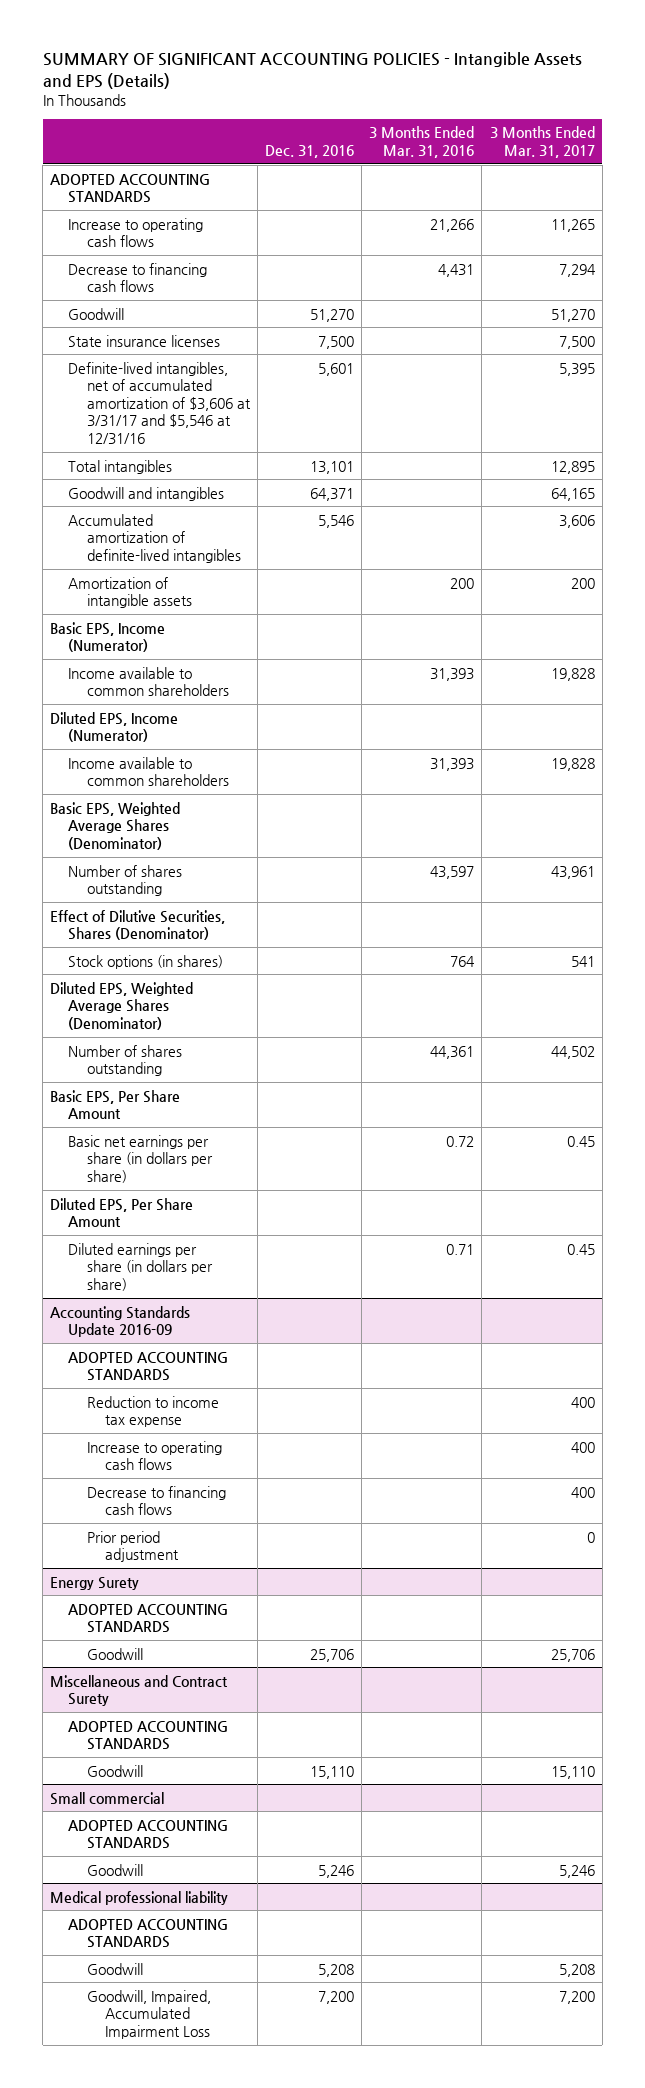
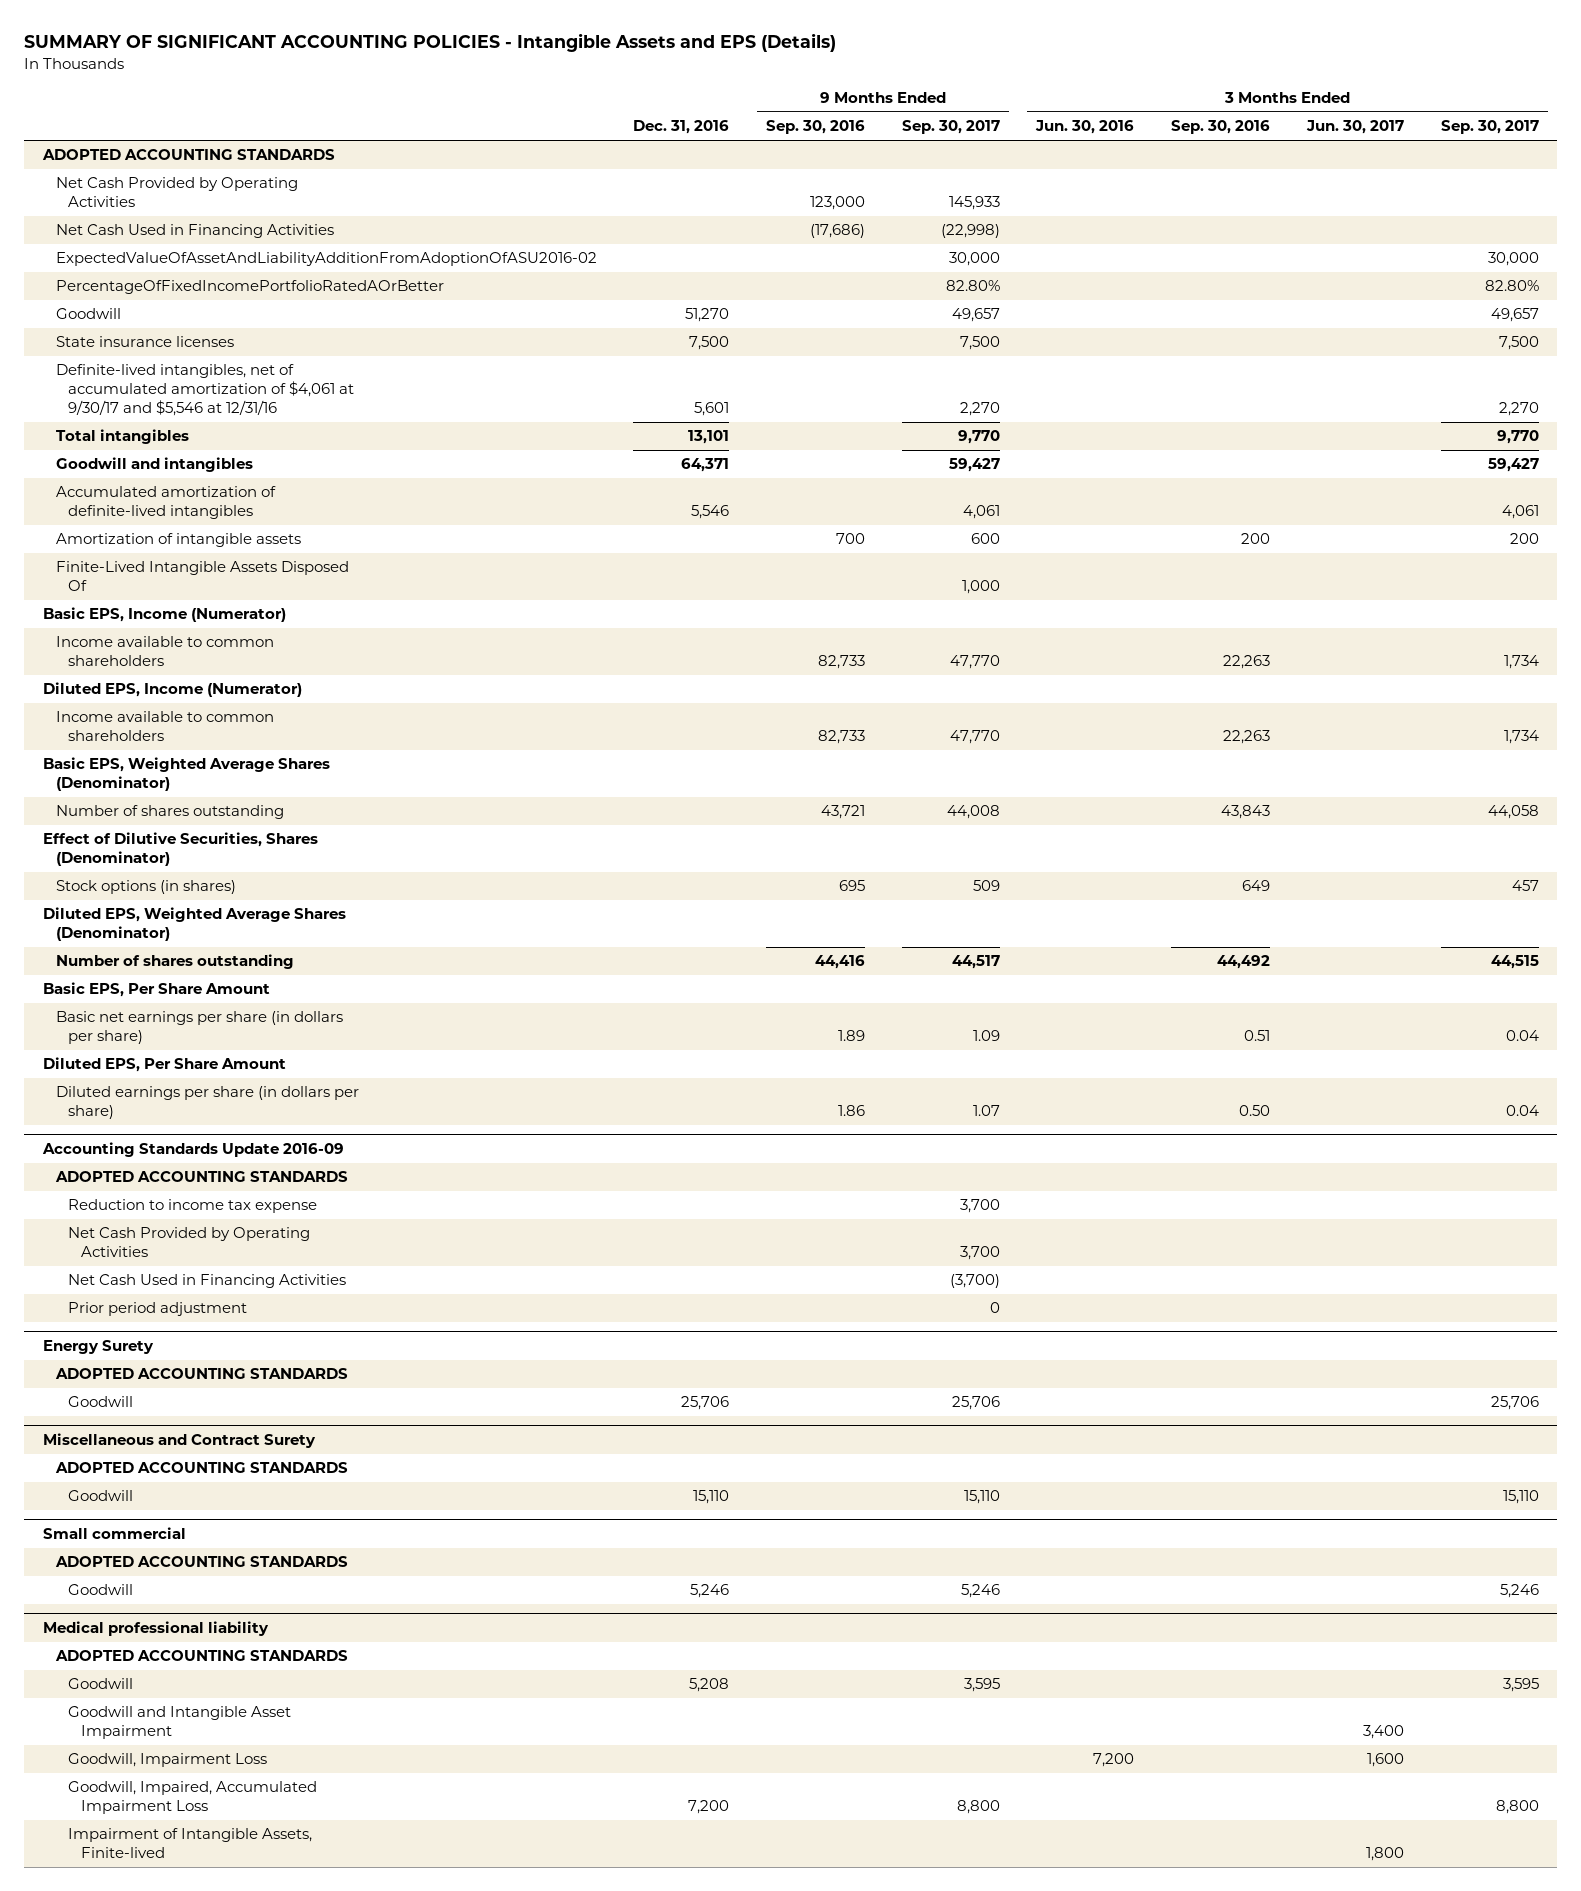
- | Dec. 31, 2016 | 3 Months Ended Mar. 31, 2016 | 3 Months Ended Mar. 31, 2017
+ | Dec. 31, 2016 | 9 Months Ended Sep. 30, 2016 | 9 Months Ended Sep. 30, 2017 | 3 Months Ended Jun. 30, 2016 | 3 Months Ended Sep. 30, 2016 | 3 Months Ended Jun. 30, 2017 | 3 Months Ended Sep. 30, 2017
- Increase to operating cash flows | | 21,266 | 11,265
- Decrease to financing cash flows | | 4,431 | 7,294
+ Net Cash Provided by Operating Activities | | 123,000 | 145,933 | | | |
+ Net Cash Used in Financing Activities | | (17,686) | (22,998) | | | |
+ ExpectedValueOfAssetAndLiabilityAdditionFromAdoptionOfASU2016-02 | | | 30,000 | | | | 30,000
+ PercentageOfFixedIncomePortfolioRatedAOrBetter | | | 82.80% | | | | 82.80%
- Definite-lived intangibles, net of accumulated amortization of $3,606 at 3/31/17 and $5,546 at 12/31/16 | 5,601 | | 5,395
+ Definite-lived intangibles, net of accumulated amortization of $4,061 at 9/30/17 and $5,546 at 12/31/16 | 5,601 | | 2,270 | | | | 2,270
+ Finite-Lived Intangible Assets Disposed Of | | | 1,000 | | | |
@ Accounting Standards Update 2016-09
- Increase to operating cash flows | | | 400
- Decrease to financing cash flows | | | 400
+ Net Cash Provided by Operating Activities | | | 3,700 | | | |
+ Net Cash Used in Financing Activities | | | (3,700) | | | |
@ Medical professional liability
+ Goodwill and Intangible Asset Impairment | | | | | | 3,400 |
+ Goodwill, Impairment Loss | | | | 7,200 | | 1,600 |
+ Impairment of Intangible Assets, Finite-lived | | | | | | 1,800 |

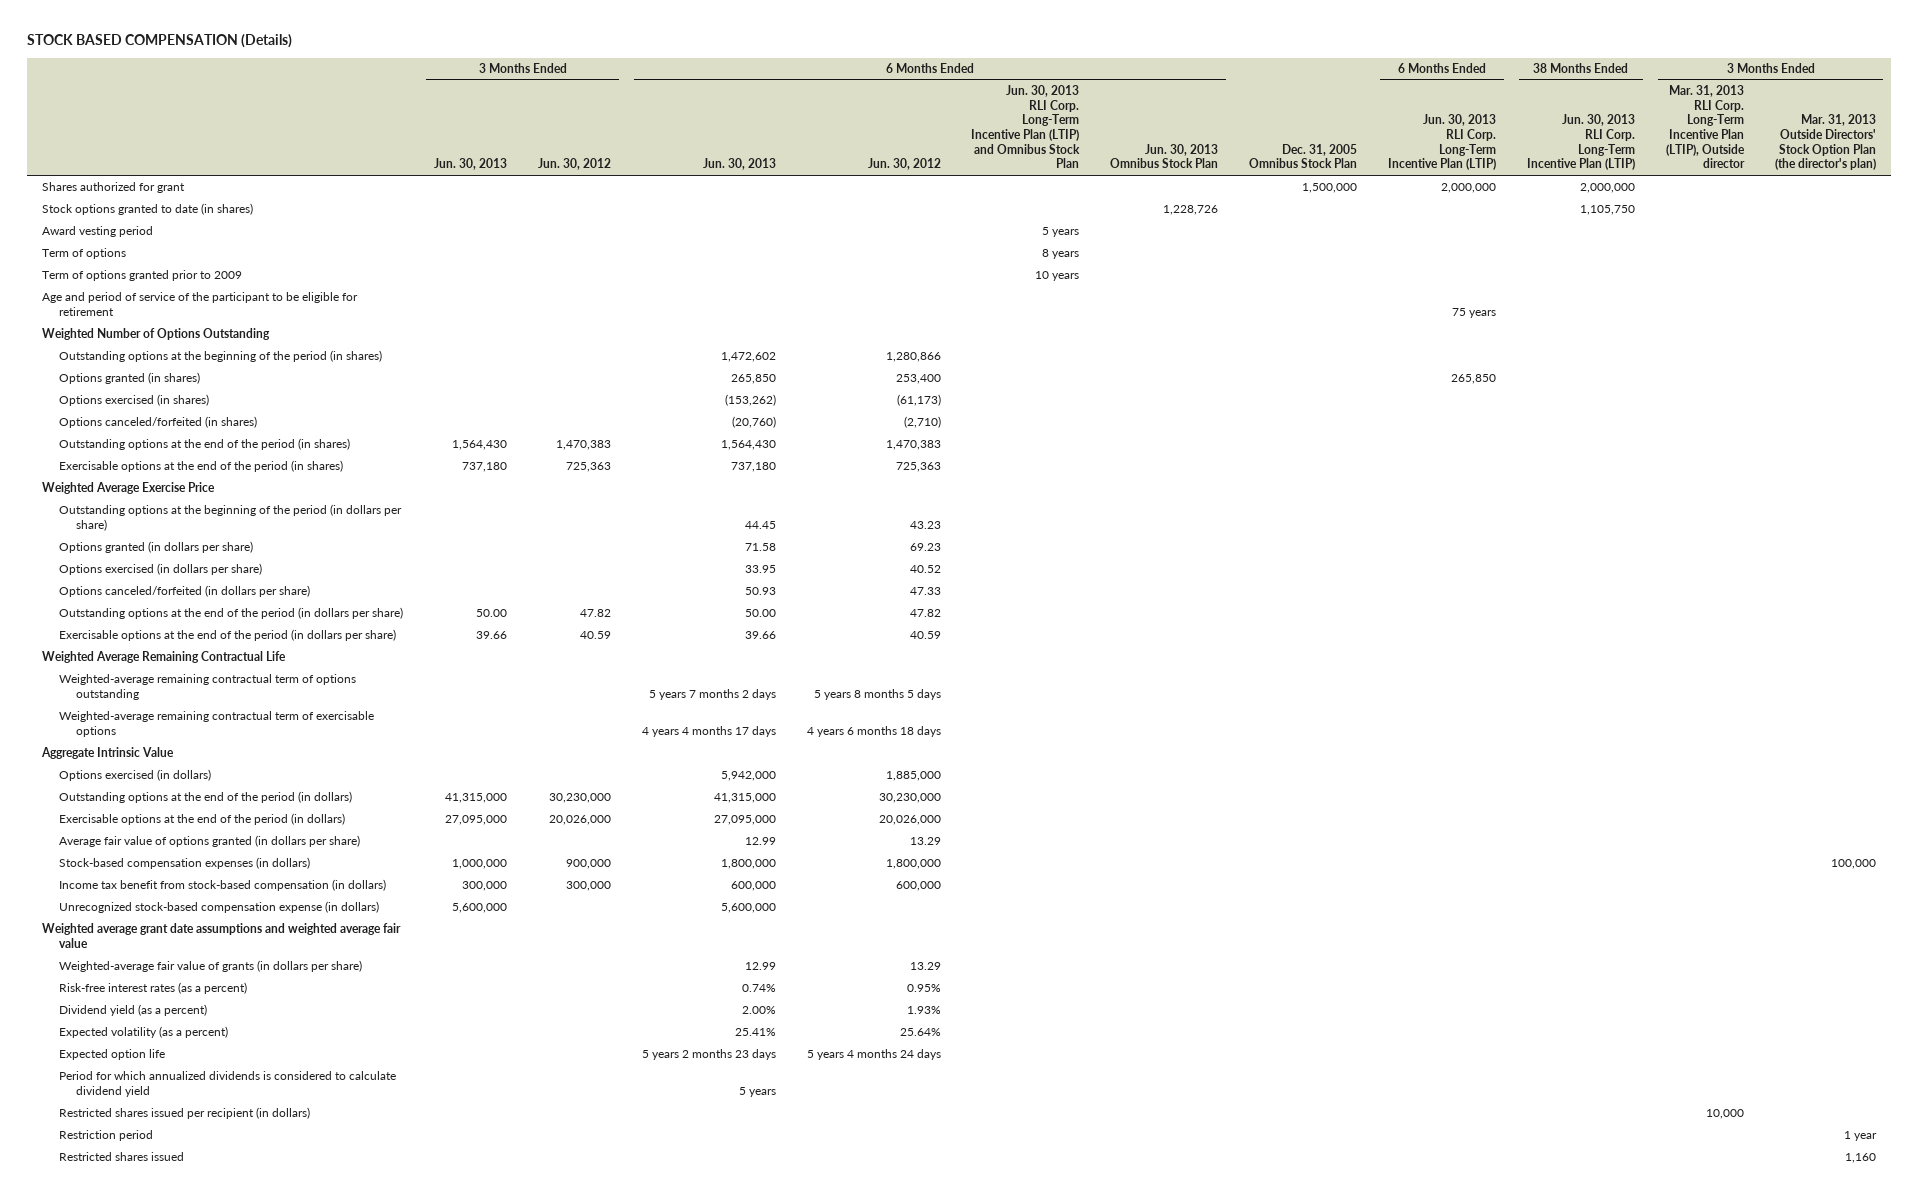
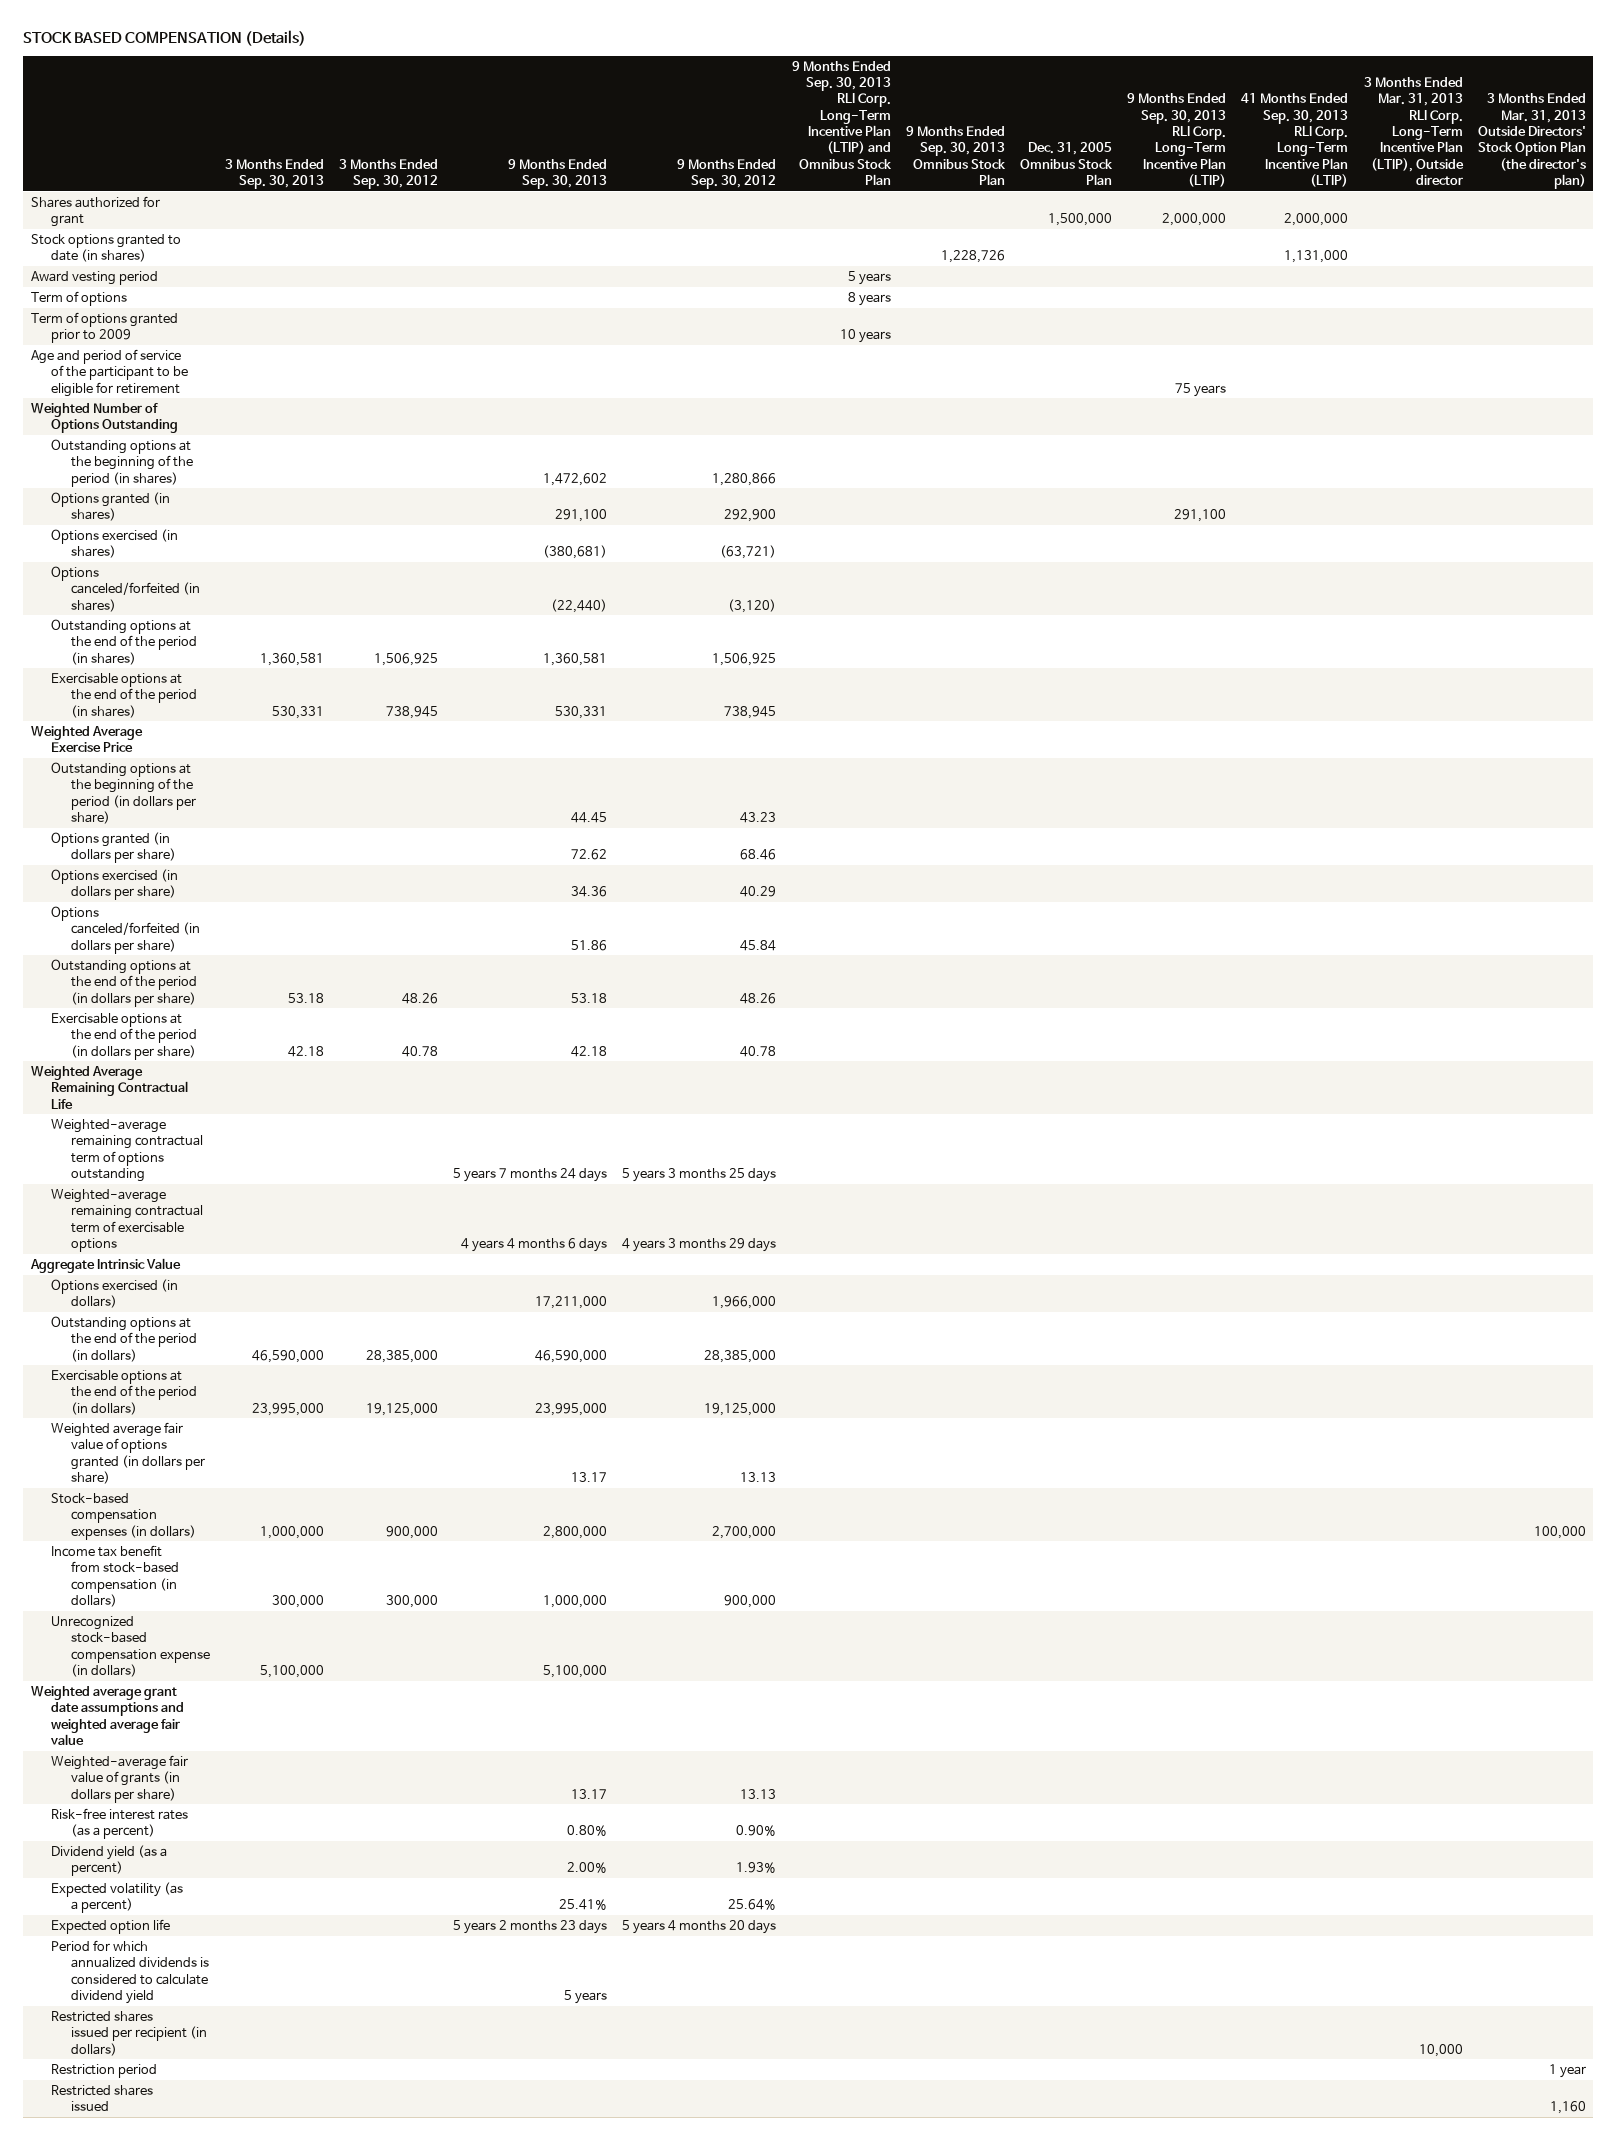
- | 3 Months Ended Jun. 30, 2013 | 3 Months Ended Jun. 30, 2012 | 6 Months Ended Jun. 30, 2013 | 6 Months Ended Jun. 30, 2012 | 6 Months Ended Jun. 30, 2013 RLI Corp. Long-Term Incentive Plan (LTIP) and Omnibus Stock Plan | 6 Months Ended Jun. 30, 2013 Omnibus Stock Plan | Dec. 31, 2005 Omnibus Stock Plan | 6 Months Ended Jun. 30, 2013 RLI Corp. Long-Term Incentive Plan (LTIP) | 38 Months Ended Jun. 30, 2013 RLI Corp. Long-Term Incentive Plan (LTIP) | 3 Months Ended Mar. 31, 2013 RLI Corp. Long-Term Incentive Plan (LTIP), Outside director | 3 Months Ended Mar. 31, 2013 Outside Directors' Stock Option Plan (the director's plan)
+ | 3 Months Ended Sep. 30, 2013 | 3 Months Ended Sep. 30, 2012 | 9 Months Ended Sep. 30, 2013 | 9 Months Ended Sep. 30, 2012 | 9 Months Ended Sep. 30, 2013 RLI Corp. Long-Term Incentive Plan (LTIP) and Omnibus Stock Plan | 9 Months Ended Sep. 30, 2013 Omnibus Stock Plan | Dec. 31, 2005 Omnibus Stock Plan | 9 Months Ended Sep. 30, 2013 RLI Corp. Long-Term Incentive Plan (LTIP) | 41 Months Ended Sep. 30, 2013 RLI Corp. Long-Term Incentive Plan (LTIP) | 3 Months Ended Mar. 31, 2013 RLI Corp. Long-Term Incentive Plan (LTIP), Outside director | 3 Months Ended Mar. 31, 2013 Outside Directors' Stock Option Plan (the director's plan)
- Average fair value of options granted (in dollars per share) | | | 12.99 | 13.29 | | | | | | |
+ Weighted average fair value of options granted (in dollars per share) | | | 13.17 | 13.13 | | | | | | |

